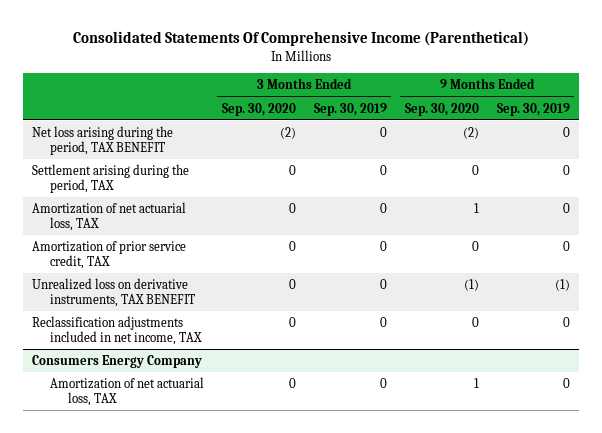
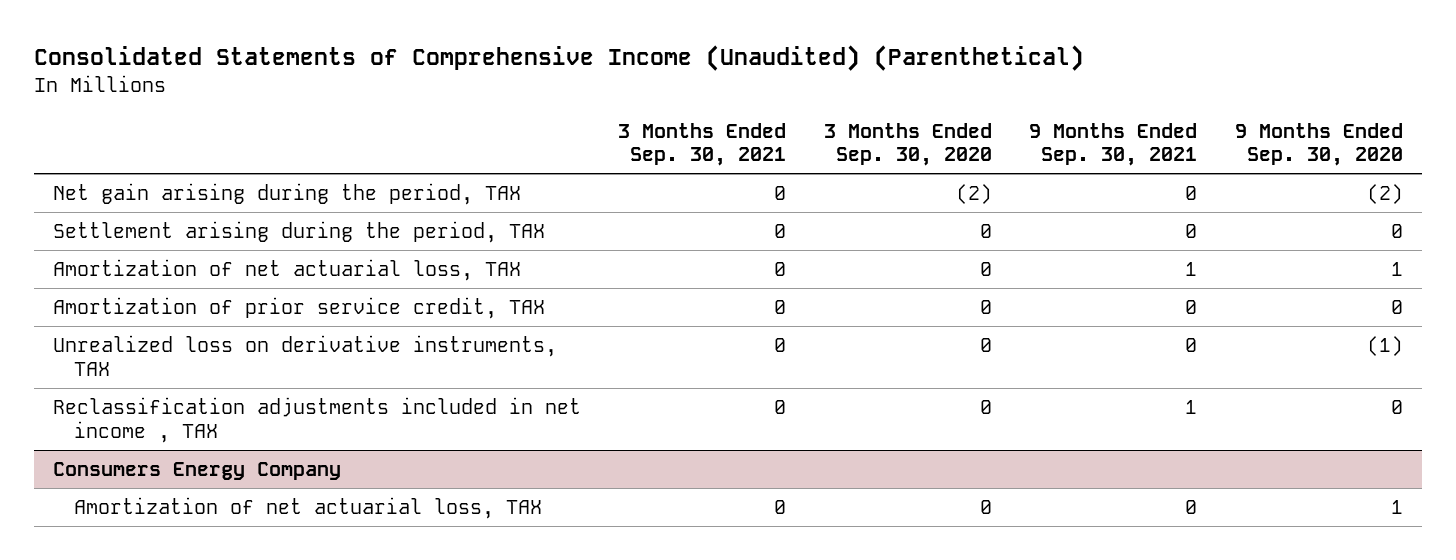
- Consolidated Statements Of Comprehensive Income (Parenthetical)
+ Consolidated Statements of Comprehensive Income (Unaudited) (Parenthetical)
- | 3 Months Ended Sep. 30, 2020 | 3 Months Ended Sep. 30, 2019 | 9 Months Ended Sep. 30, 2020 | 9 Months Ended Sep. 30, 2019
+ | 3 Months Ended Sep. 30, 2021 | 3 Months Ended Sep. 30, 2020 | 9 Months Ended Sep. 30, 2021 | 9 Months Ended Sep. 30, 2020
- Net loss arising during the period, TAX BENEFIT | (2) | 0 | (2) | 0
+ Net gain arising during the period, TAX | 0 | (2) | 0 | (2)
- Unrealized loss on derivative instruments, TAX BENEFIT | 0 | 0 | (1) | (1)
- Reclassification adjustments included in net income, TAX | 0 | 0 | 0 | 0
+ Unrealized loss on derivative instruments, TAX | 0 | 0 | 0 | (1)
+ Reclassification adjustments included in net income , TAX | 0 | 0 | 1 | 0

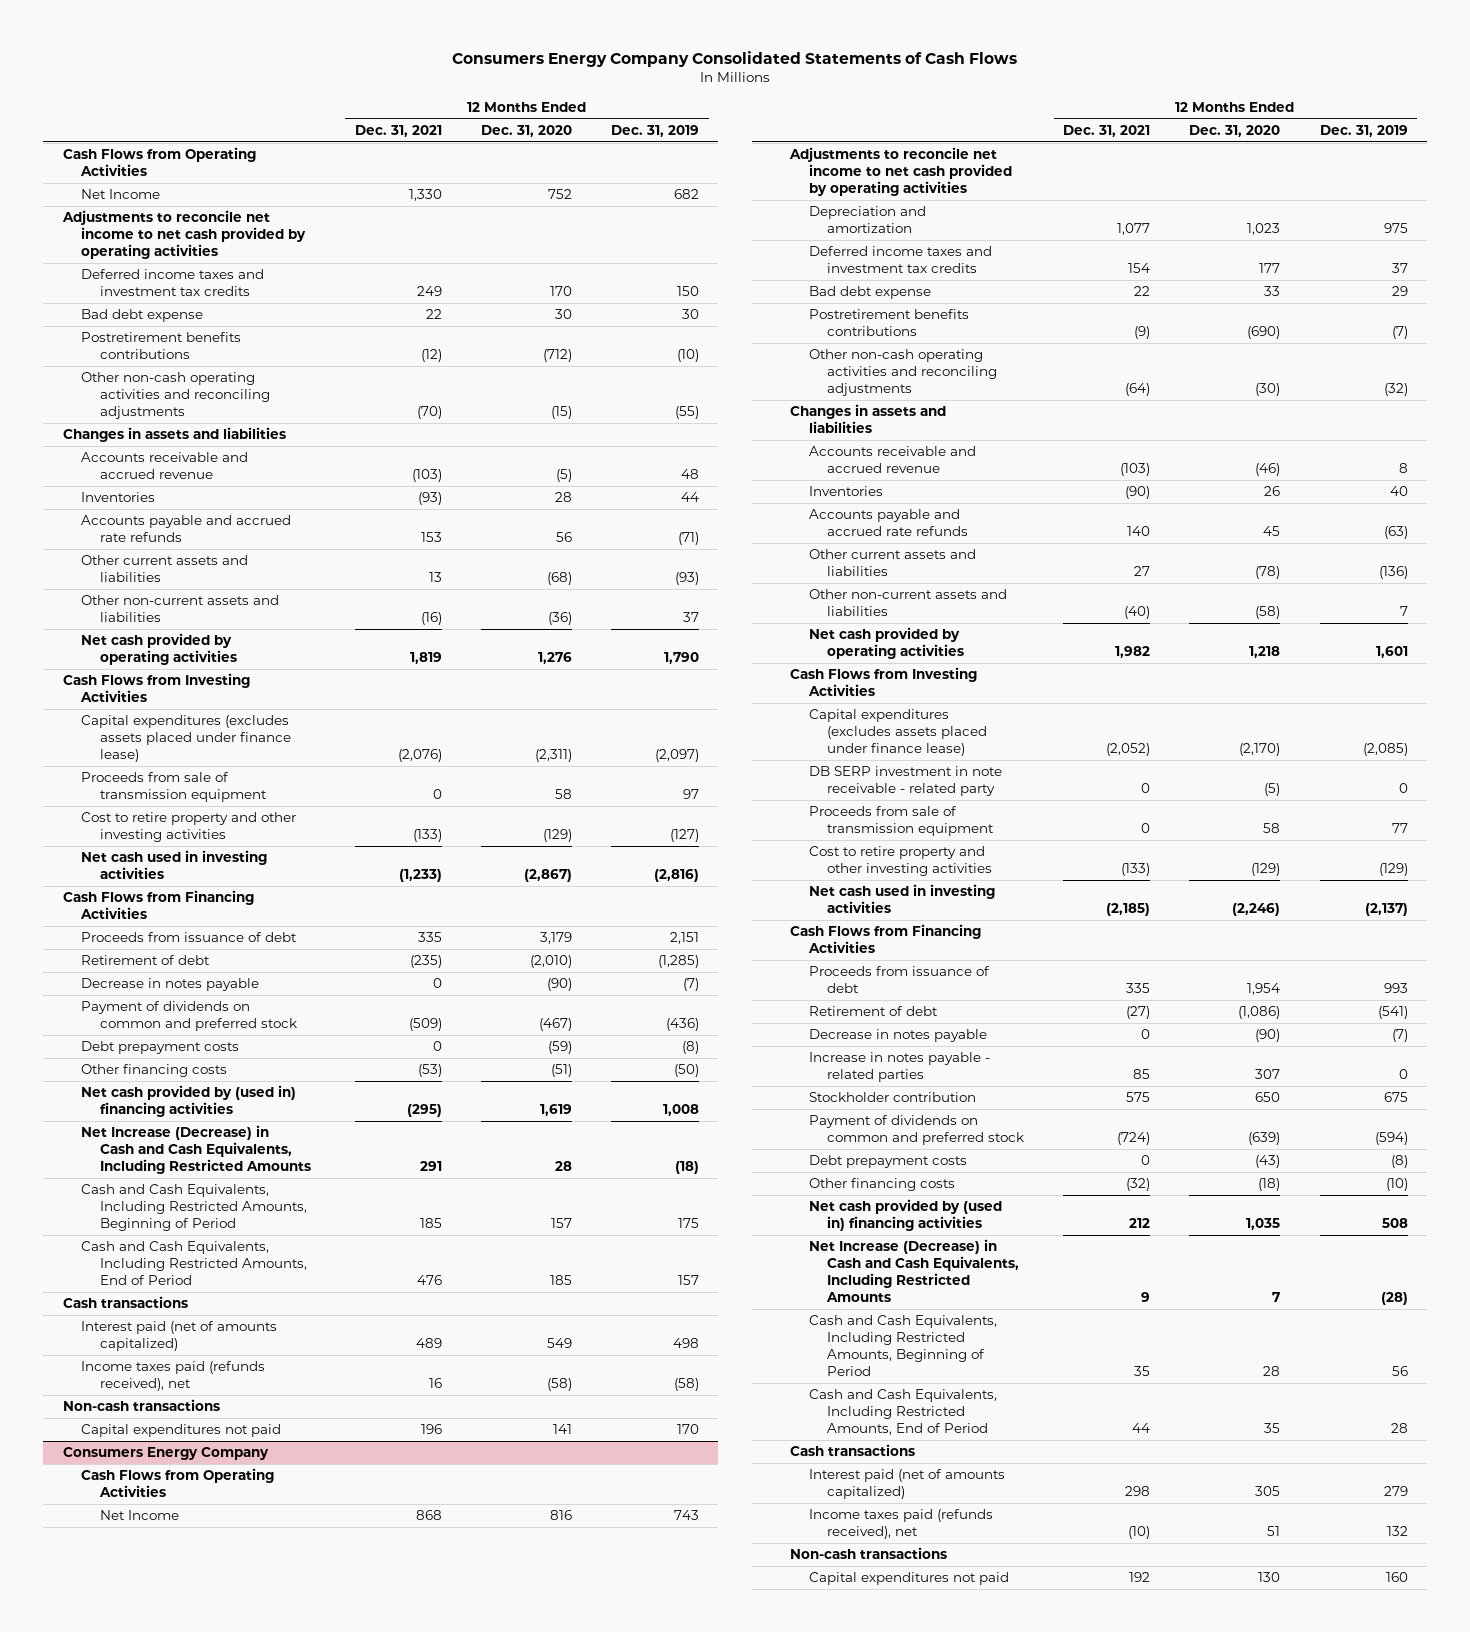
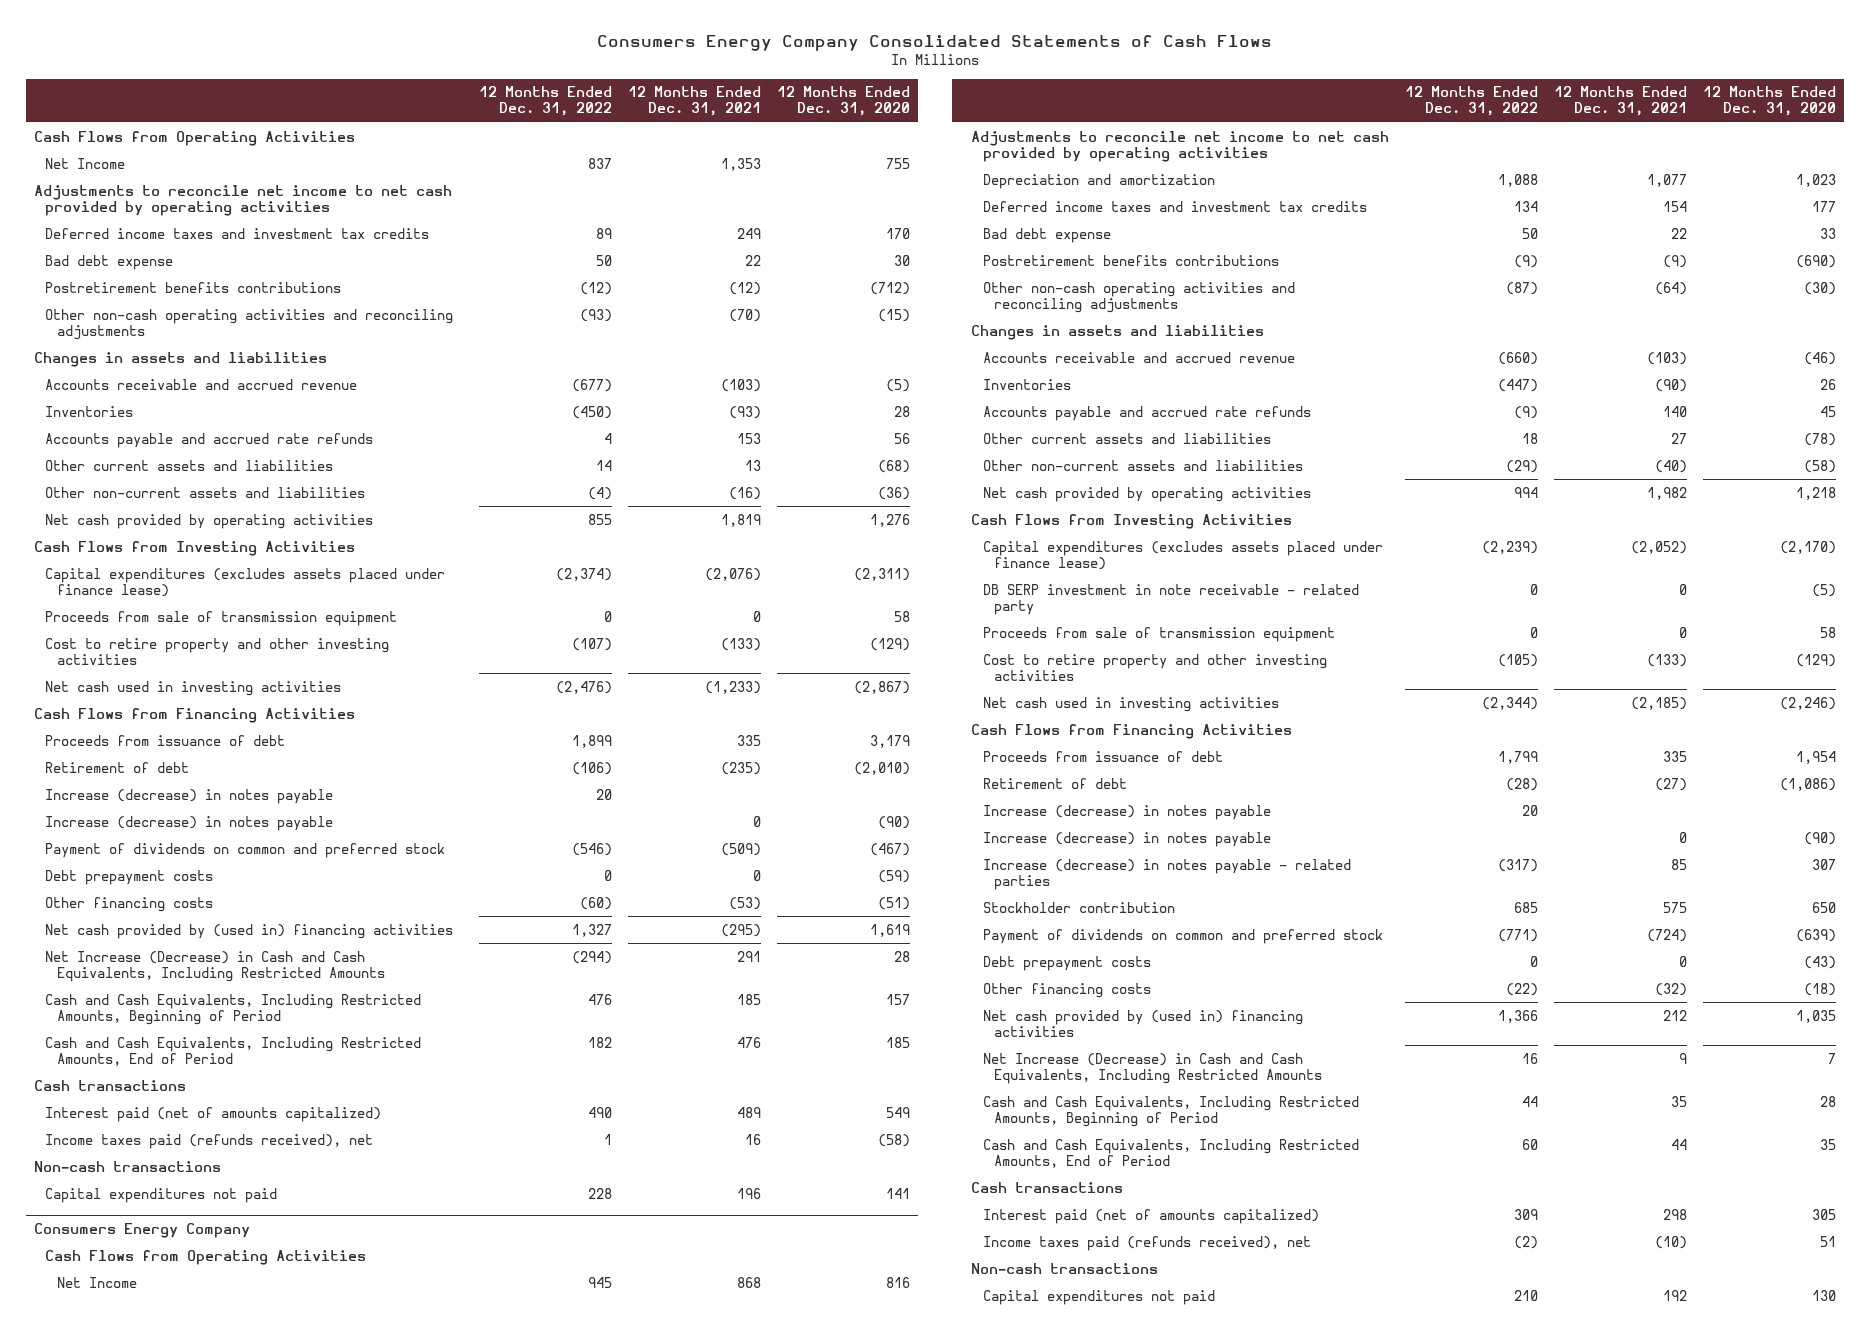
- | 12 Months Ended Dec. 31, 2021 | 12 Months Ended Dec. 31, 2020 | 12 Months Ended Dec. 31, 2019
+ | 12 Months Ended Dec. 31, 2022 | 12 Months Ended Dec. 31, 2021 | 12 Months Ended Dec. 31, 2020
- Net Income | 1,330 | 752 | 682
+ Net Income | 837 | 1,353 | 755
- Decrease in notes payable | 0 | (90) | (7)
+ Increase (decrease) in notes payable | 20 | |
+ Increase (decrease) in notes payable | | 0 | (90)
@ Consumers Energy Company
- Decrease in notes payable | 0 | (90) | (7)
- Increase in notes payable - related parties | 85 | 307 | 0
+ Increase (decrease) in notes payable | 20 | |
+ Increase (decrease) in notes payable | | 0 | (90)
+ Increase (decrease) in notes payable - related parties | (317) | 85 | 307

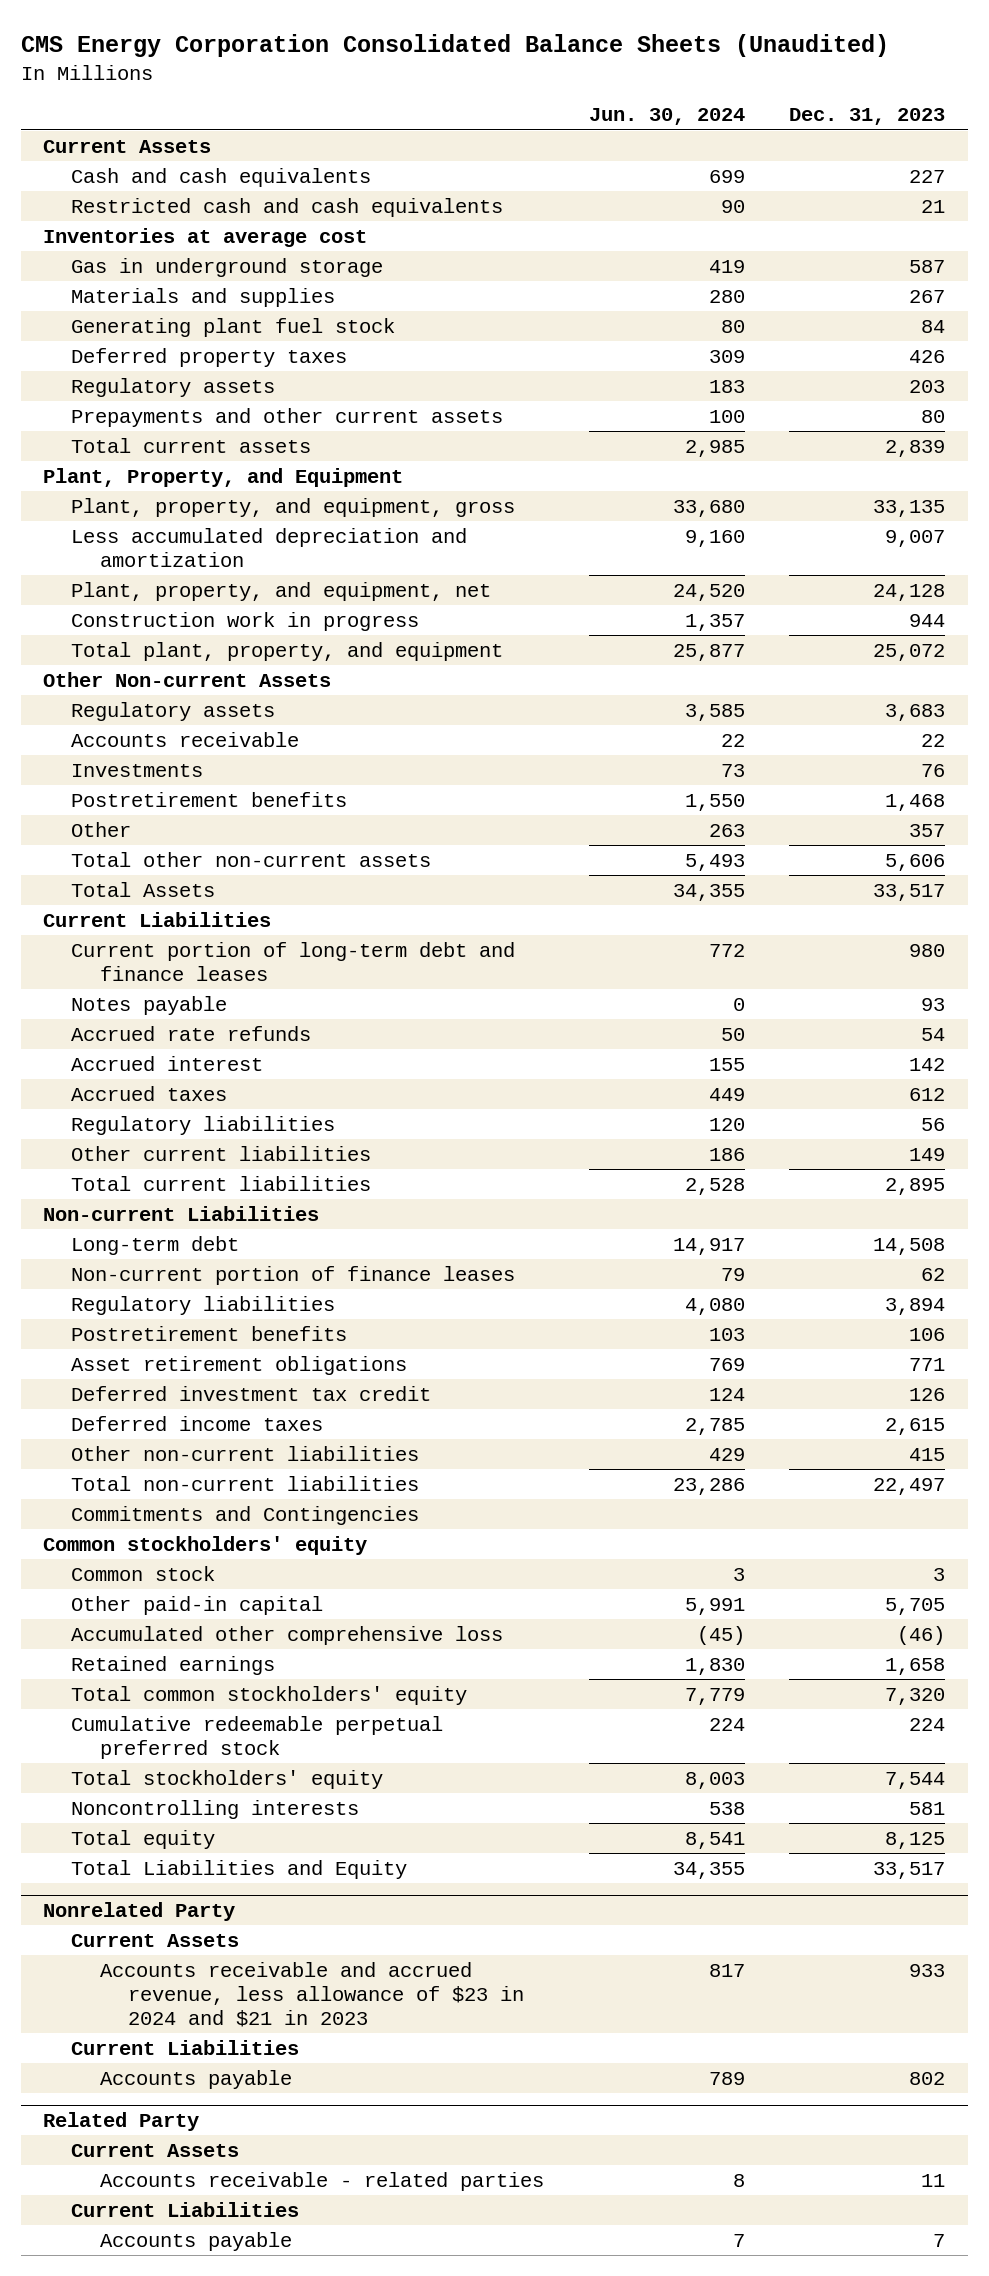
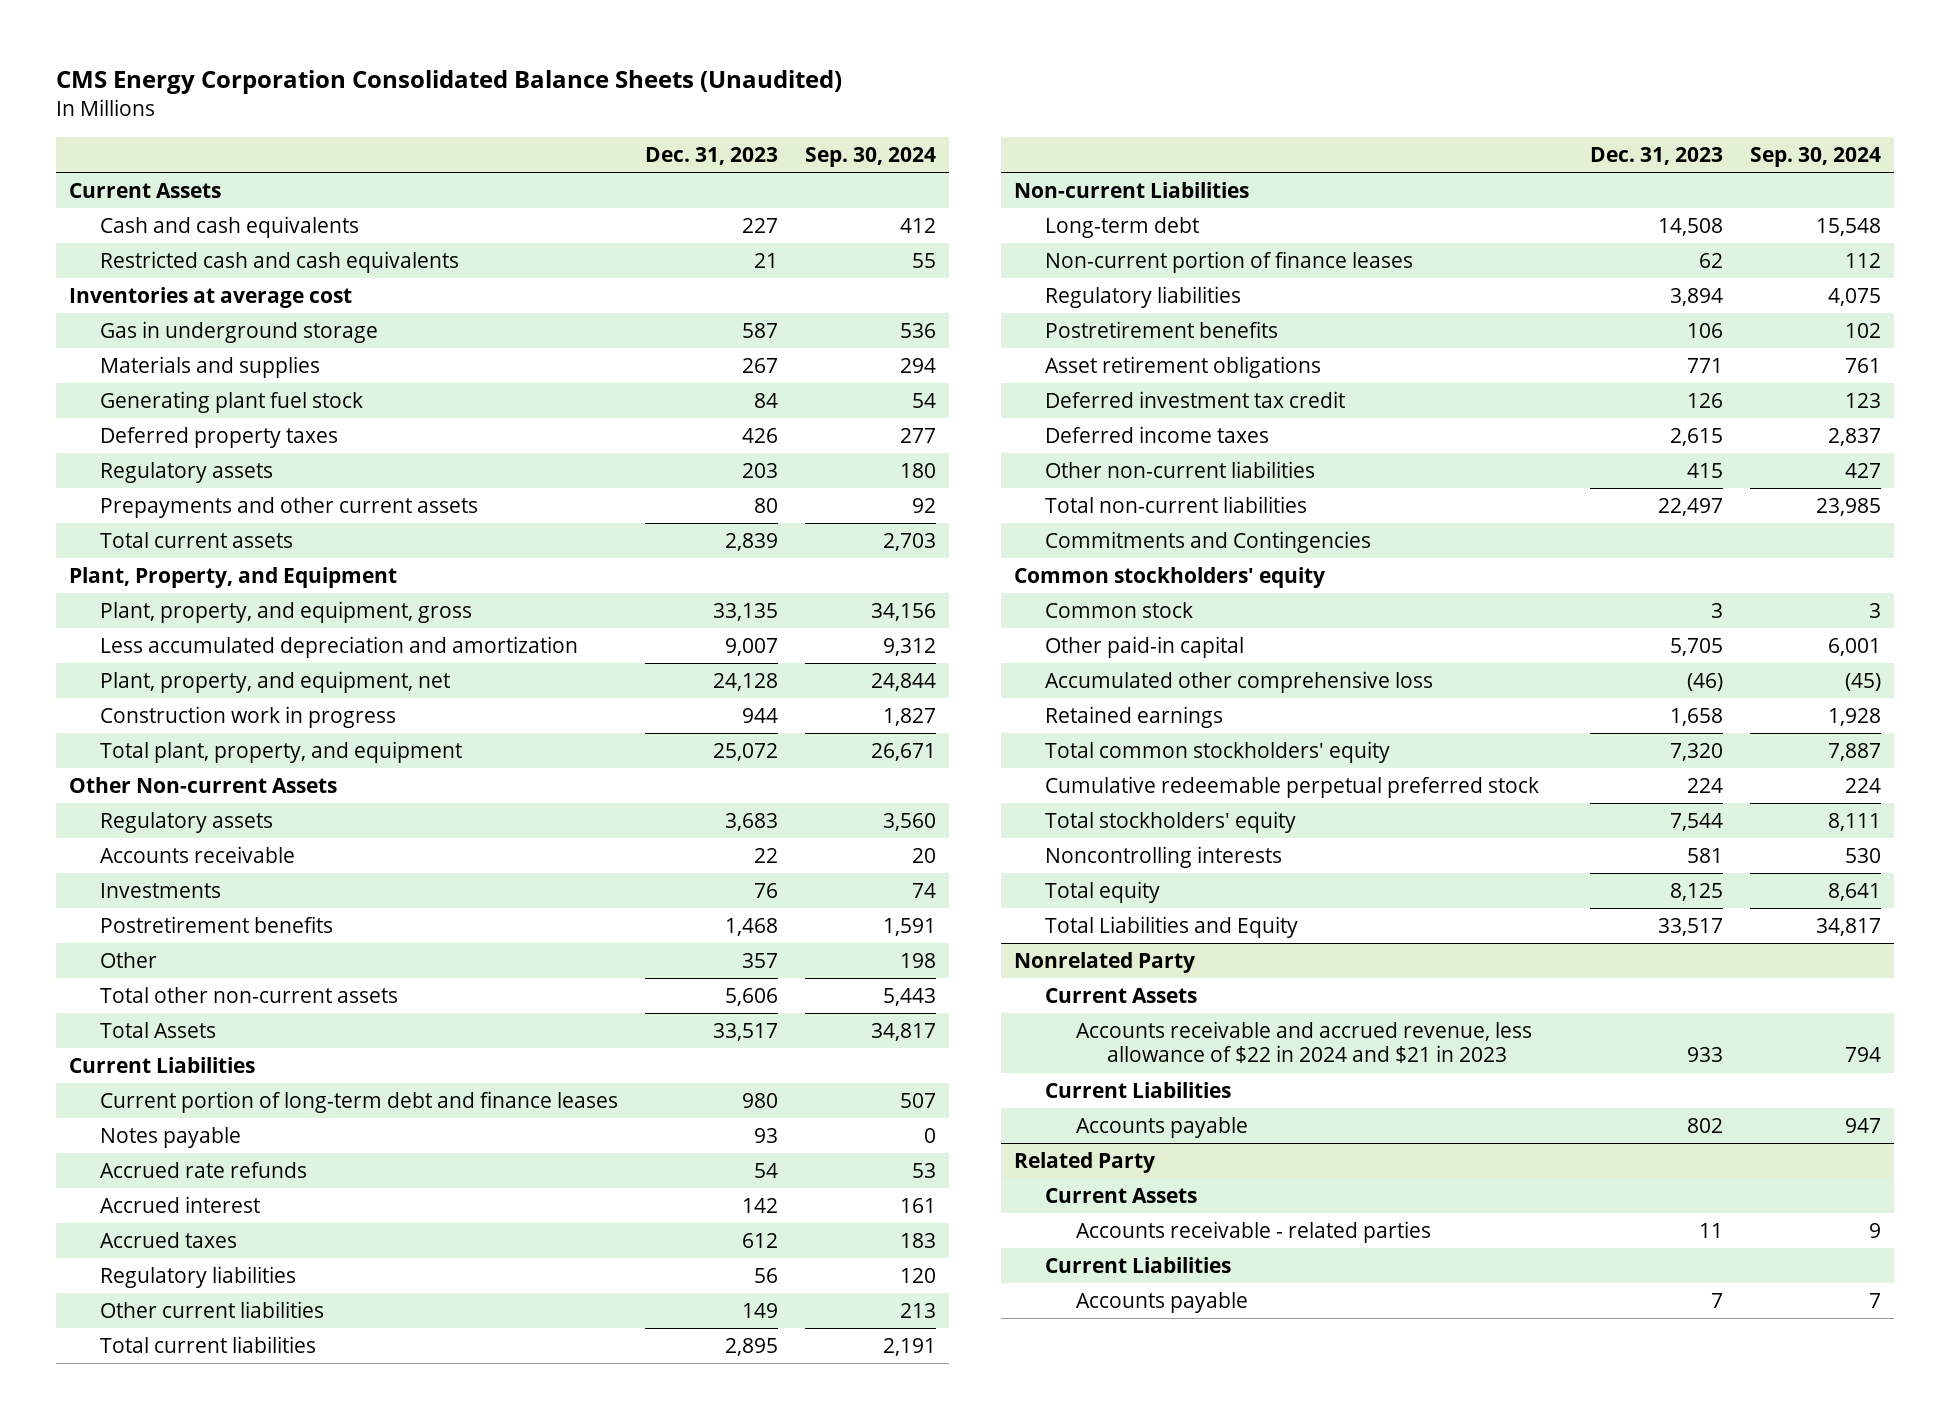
- | Jun. 30, 2024 | Dec. 31, 2023
+ | Dec. 31, 2023 | Sep. 30, 2024
@ Nonrelated Party
- Accounts receivable and accrued revenue, less allowance of $23 in 2024 and $21 in 2023 | 817 | 933
+ Accounts receivable and accrued revenue, less allowance of $22 in 2024 and $21 in 2023 | 933 | 794

